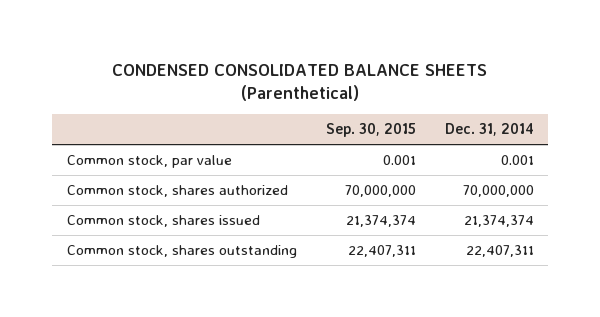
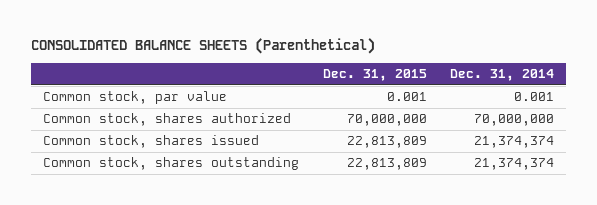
- CONDENSED CONSOLIDATED BALANCE SHEETS (Parenthetical)
+ CONSOLIDATED BALANCE SHEETS (Parenthetical)
- | Sep. 30, 2015 | Dec. 31, 2014
+ | Dec. 31, 2015 | Dec. 31, 2014
- Common stock, shares outstanding | 22,407,311 | 22,407,311
+ Common stock, shares outstanding | 22,813,809 | 21,374,374

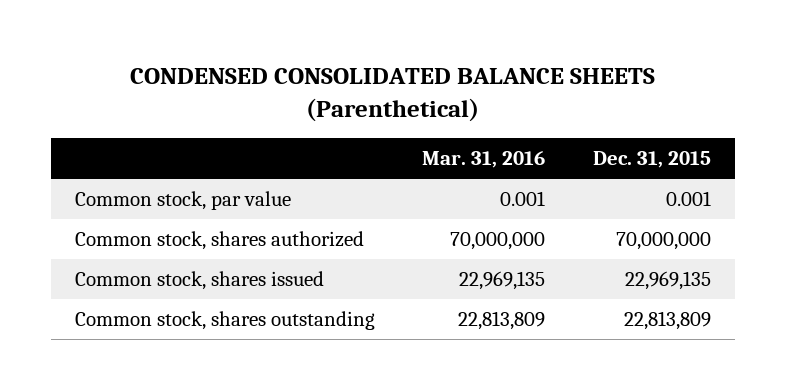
- CONSOLIDATED BALANCE SHEETS (Parenthetical)
+ CONDENSED CONSOLIDATED BALANCE SHEETS (Parenthetical)
- | Dec. 31, 2015 | Dec. 31, 2014
+ | Mar. 31, 2016 | Dec. 31, 2015
- Common stock, shares issued | 22,813,809 | 21,374,374
+ Common stock, shares issued | 22,969,135 | 22,969,135

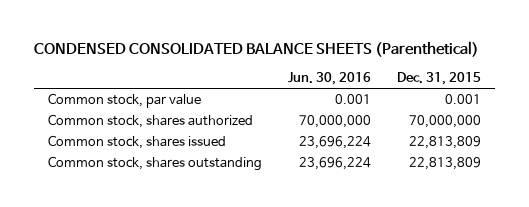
- | Mar. 31, 2016 | Dec. 31, 2015
+ | Jun. 30, 2016 | Dec. 31, 2015
- Common stock, shares issued | 22,969,135 | 22,969,135
+ Common stock, shares issued | 23,696,224 | 22,813,809

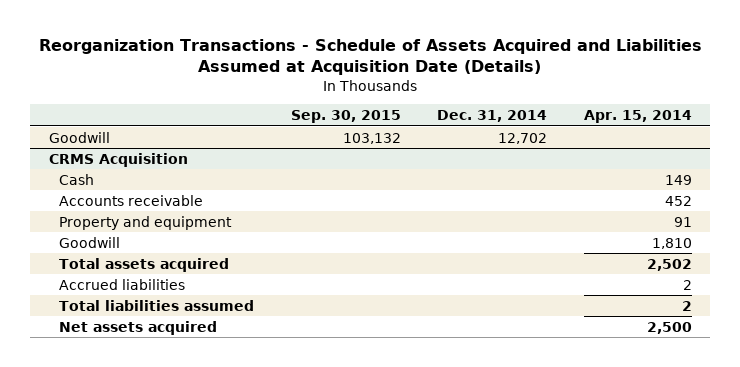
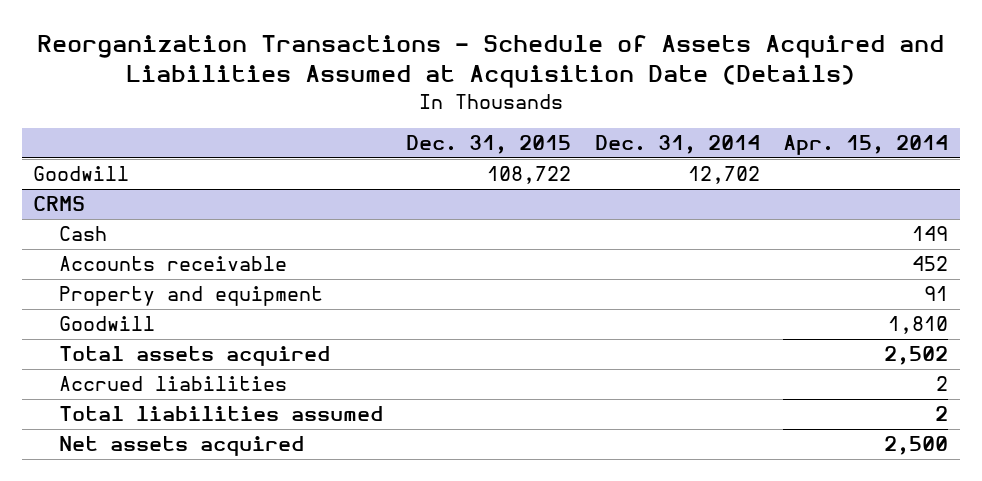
- | Sep. 30, 2015 | Dec. 31, 2014 | Apr. 15, 2014
+ | Dec. 31, 2015 | Dec. 31, 2014 | Apr. 15, 2014
- CRMS Acquisition
+ CRMS

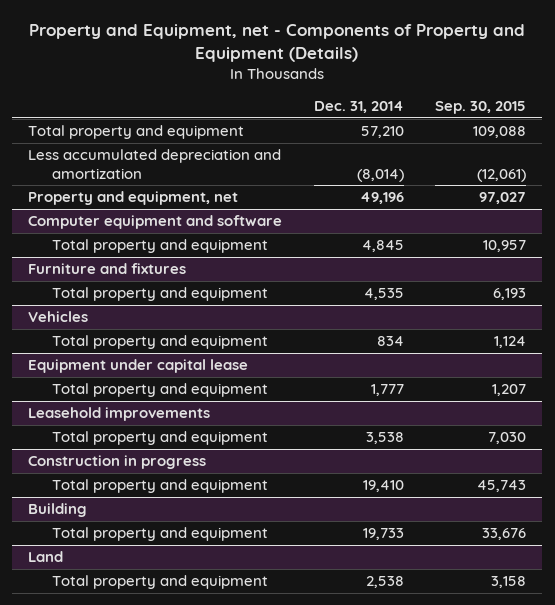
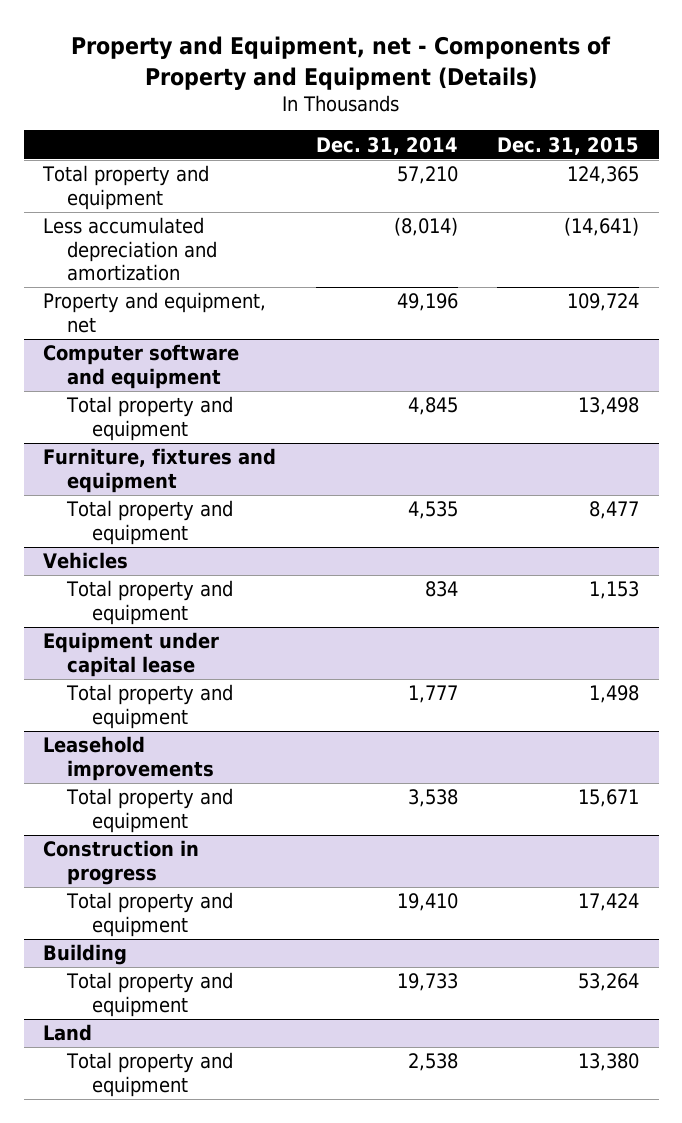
- | Dec. 31, 2014 | Sep. 30, 2015
+ | Dec. 31, 2014 | Dec. 31, 2015
- Computer equipment and software
+ Computer software and equipment
- Furniture and fixtures
+ Furniture, fixtures and equipment

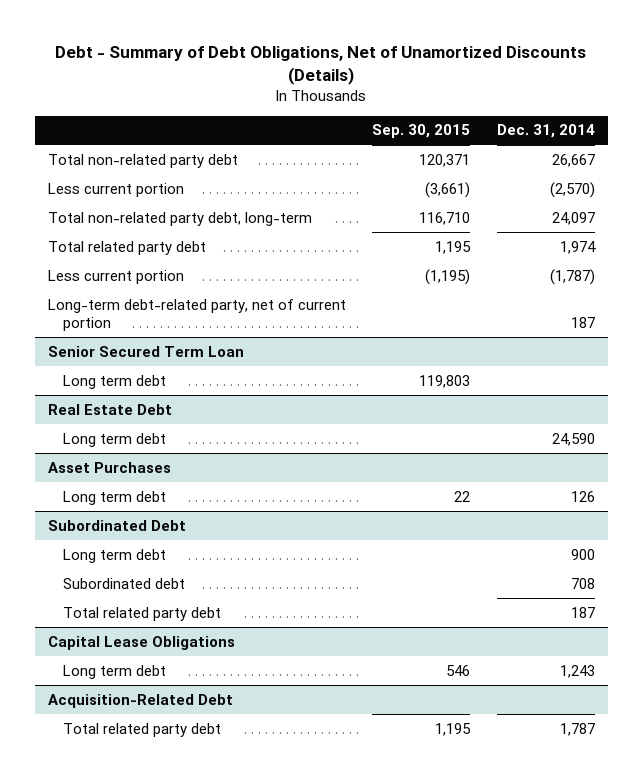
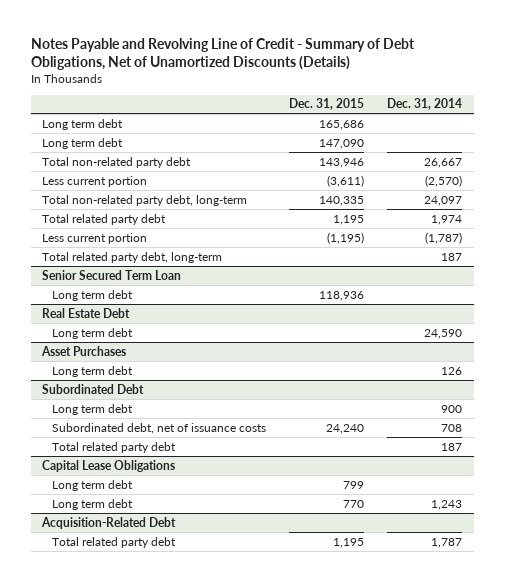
- Debt - Summary of Debt Obligations, Net of Unamortized Discounts (Details)
+ Notes Payable and Revolving Line of Credit - Summary of Debt Obligations, Net of Unamortized Discounts (Details)
- | Sep. 30, 2015 | Dec. 31, 2014
+ | Dec. 31, 2015 | Dec. 31, 2014
+ Long term debt | 165,686 |
+ Long term debt | 147,090 |
- Long-term debt-related party, net of current portion | | 187
+ Total related party debt, long-term | | 187
@ Subordinated Debt
- Subordinated debt | | 708
+ Subordinated debt, net of issuance costs | 24,240 | 708
@ Capital Lease Obligations
+ Long term debt | 799 |

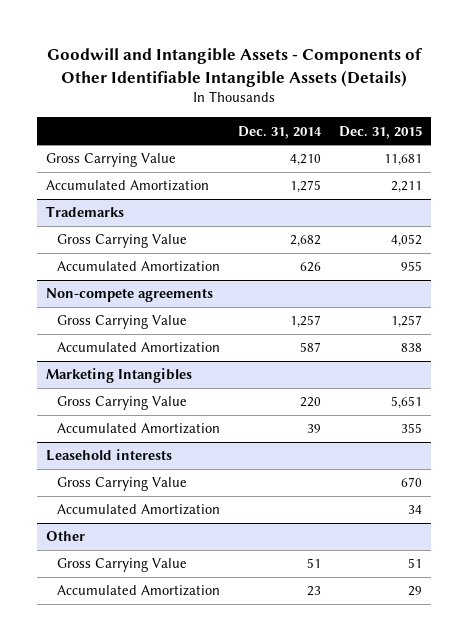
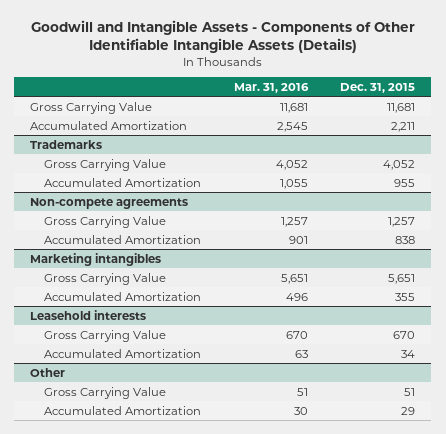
- | Dec. 31, 2014 | Dec. 31, 2015
+ | Mar. 31, 2016 | Dec. 31, 2015
- Marketing Intangibles
+ Marketing intangibles

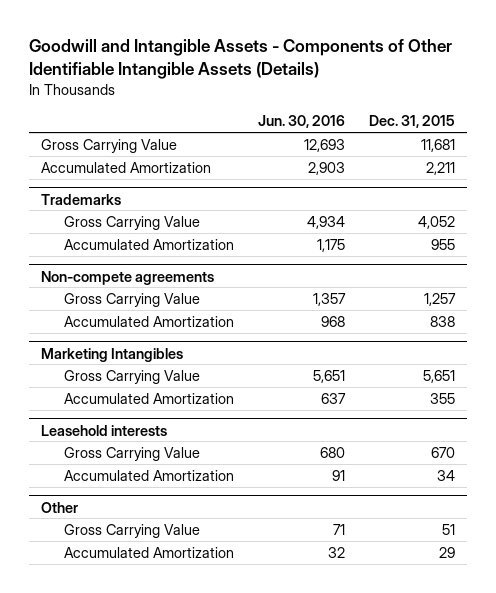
- | Mar. 31, 2016 | Dec. 31, 2015
+ | Jun. 30, 2016 | Dec. 31, 2015
- Marketing intangibles
+ Marketing Intangibles

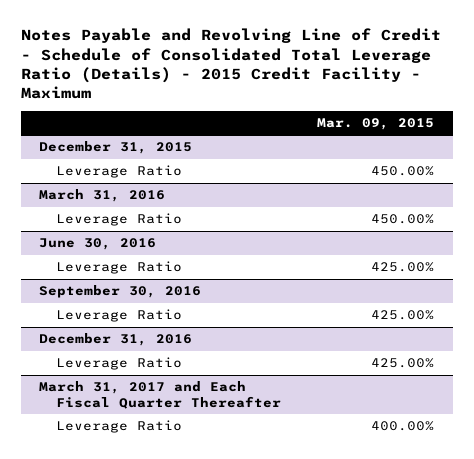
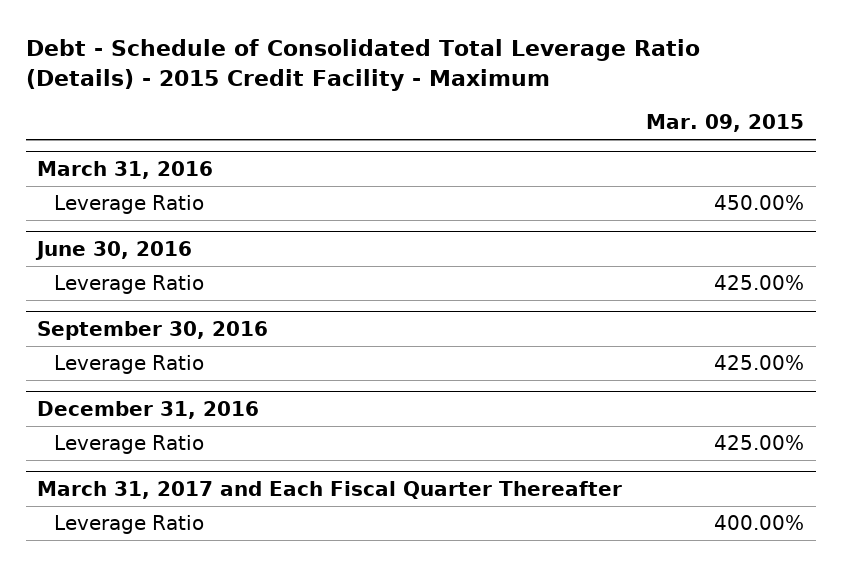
- Notes Payable and Revolving Line of Credit - Schedule of Consolidated Total Leverage Ratio (Details) - 2015 Credit Facility - Maximum
+ Debt - Schedule of Consolidated Total Leverage Ratio (Details) - 2015 Credit Facility - Maximum
- December 31, 2015
- Leverage Ratio | 450.00%

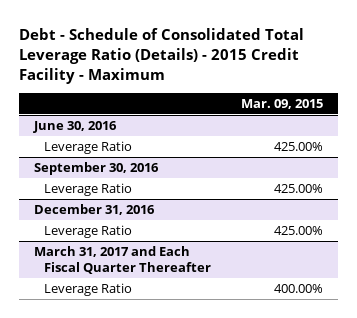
- March 31, 2016
- Leverage Ratio | 450.00%

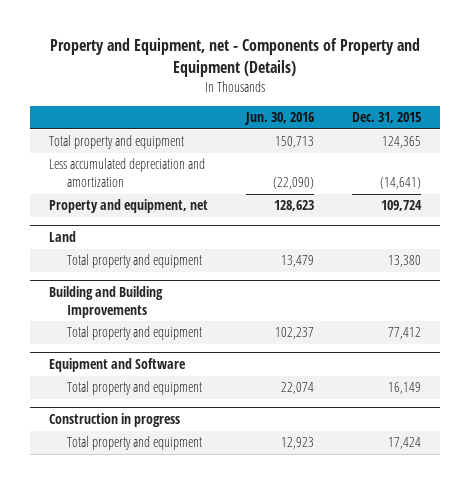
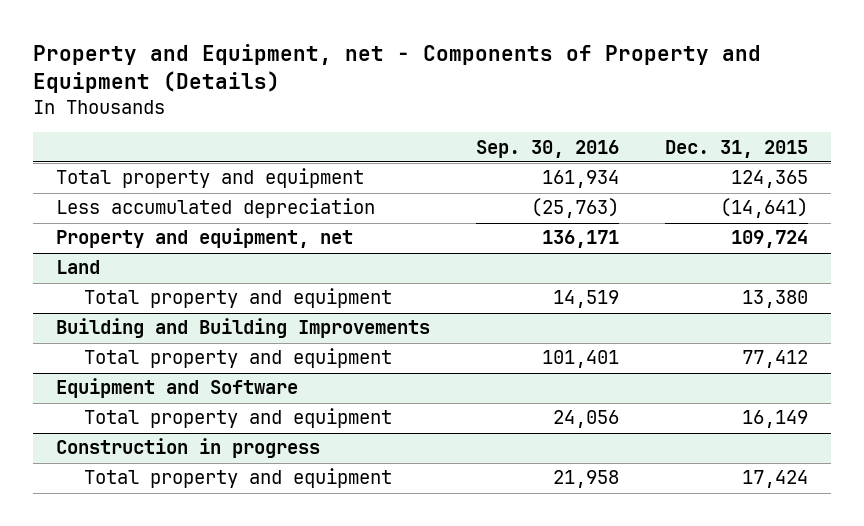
- | Jun. 30, 2016 | Dec. 31, 2015
+ | Sep. 30, 2016 | Dec. 31, 2015
- Less accumulated depreciation and amortization | (22,090) | (14,641)
+ Less accumulated depreciation | (25,763) | (14,641)

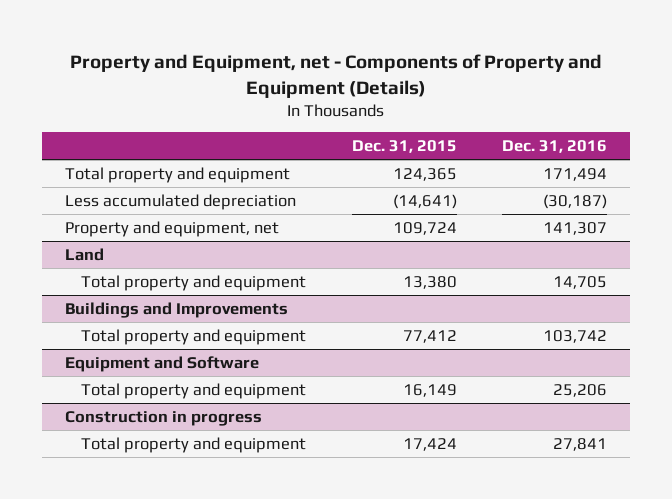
- | Sep. 30, 2016 | Dec. 31, 2015
+ | Dec. 31, 2015 | Dec. 31, 2016
- Building and Building Improvements
+ Buildings and Improvements

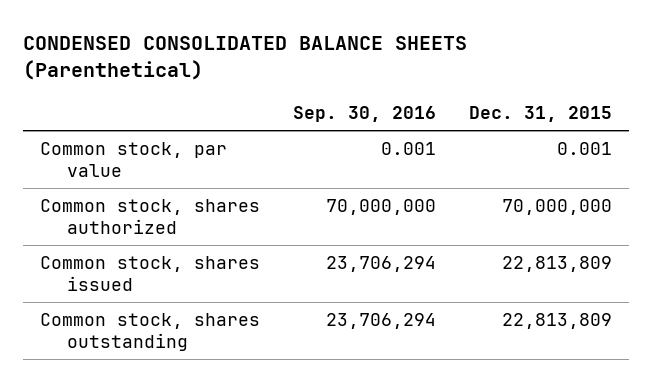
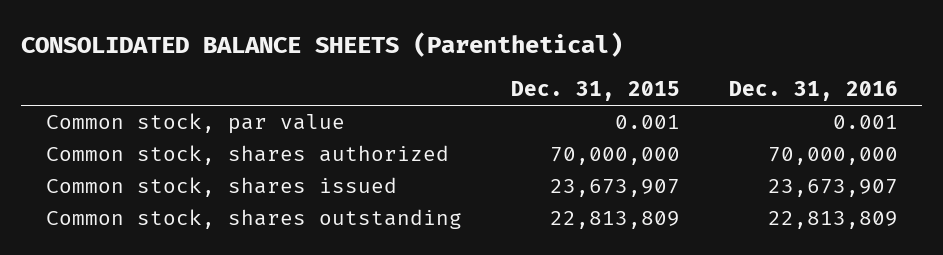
- CONDENSED CONSOLIDATED BALANCE SHEETS (Parenthetical)
+ CONSOLIDATED BALANCE SHEETS (Parenthetical)
- | Sep. 30, 2016 | Dec. 31, 2015
+ | Dec. 31, 2015 | Dec. 31, 2016
- Common stock, shares issued | 23,706,294 | 22,813,809
+ Common stock, shares issued | 23,673,907 | 23,673,907

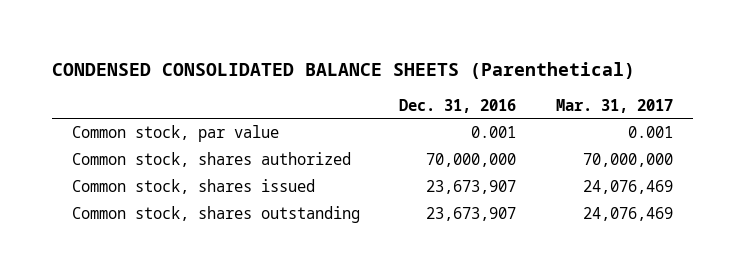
- CONSOLIDATED BALANCE SHEETS (Parenthetical)
+ CONDENSED CONSOLIDATED BALANCE SHEETS (Parenthetical)
- | Dec. 31, 2015 | Dec. 31, 2016
+ | Dec. 31, 2016 | Mar. 31, 2017
- Common stock, shares outstanding | 22,813,809 | 22,813,809
+ Common stock, shares outstanding | 23,673,907 | 24,076,469

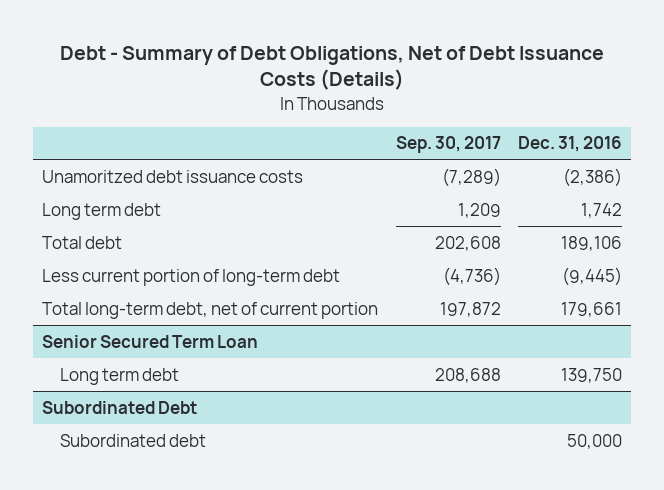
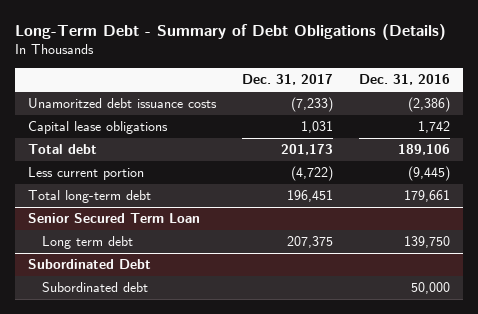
- Debt - Summary of Debt Obligations, Net of Debt Issuance Costs (Details)
+ Long-Term Debt - Summary of Debt Obligations (Details)
- | Sep. 30, 2017 | Dec. 31, 2016
+ | Dec. 31, 2017 | Dec. 31, 2016
- Long term debt | 1,209 | 1,742
+ Capital lease obligations | 1,031 | 1,742
- Less current portion of long-term debt | (4,736) | (9,445)
- Total long-term debt, net of current portion | 197,872 | 179,661
+ Less current portion | (4,722) | (9,445)
+ Total long-term debt | 196,451 | 179,661

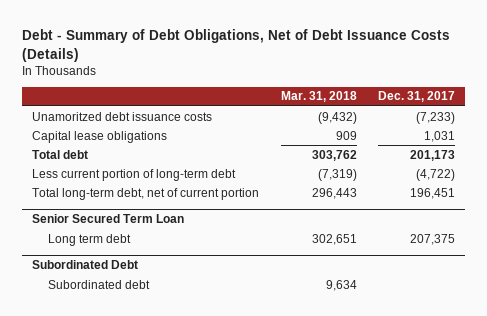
- Long-Term Debt - Summary of Debt Obligations (Details)
+ Debt - Summary of Debt Obligations, Net of Debt Issuance Costs (Details)
- | Dec. 31, 2017 | Dec. 31, 2016
+ | Mar. 31, 2018 | Dec. 31, 2017
- Less current portion | (4,722) | (9,445)
- Total long-term debt | 196,451 | 179,661
+ Less current portion of long-term debt | (7,319) | (4,722)
+ Total long-term debt, net of current portion | 296,443 | 196,451

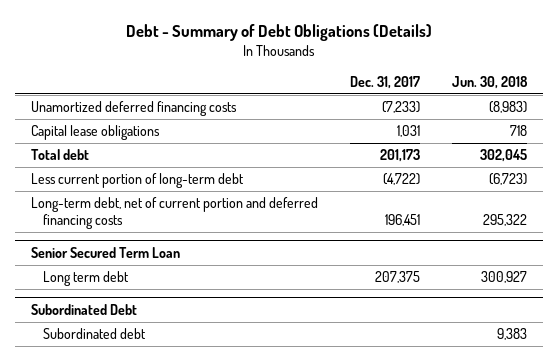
- Debt - Summary of Debt Obligations, Net of Debt Issuance Costs (Details)
+ Debt - Summary of Debt Obligations (Details)
- | Mar. 31, 2018 | Dec. 31, 2017
+ | Dec. 31, 2017 | Jun. 30, 2018
- Unamoritzed debt issuance costs | (9,432) | (7,233)
+ Unamortized deferred financing costs | (7,233) | (8,983)
- Total long-term debt, net of current portion | 296,443 | 196,451
+ Long-term debt, net of current portion and deferred financing costs | 196,451 | 295,322

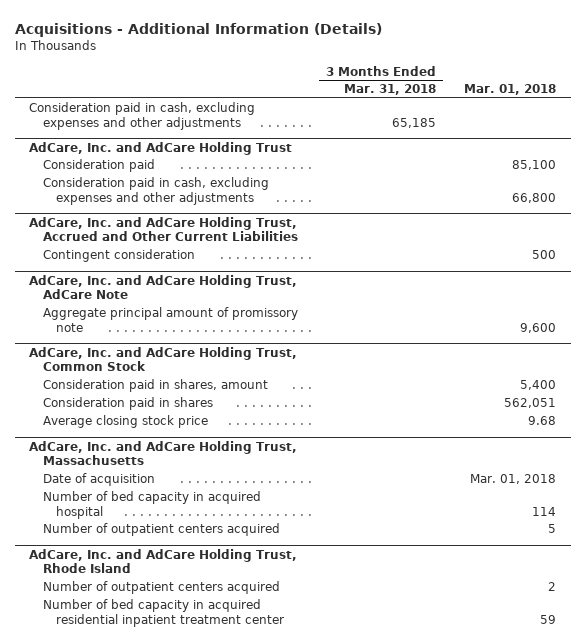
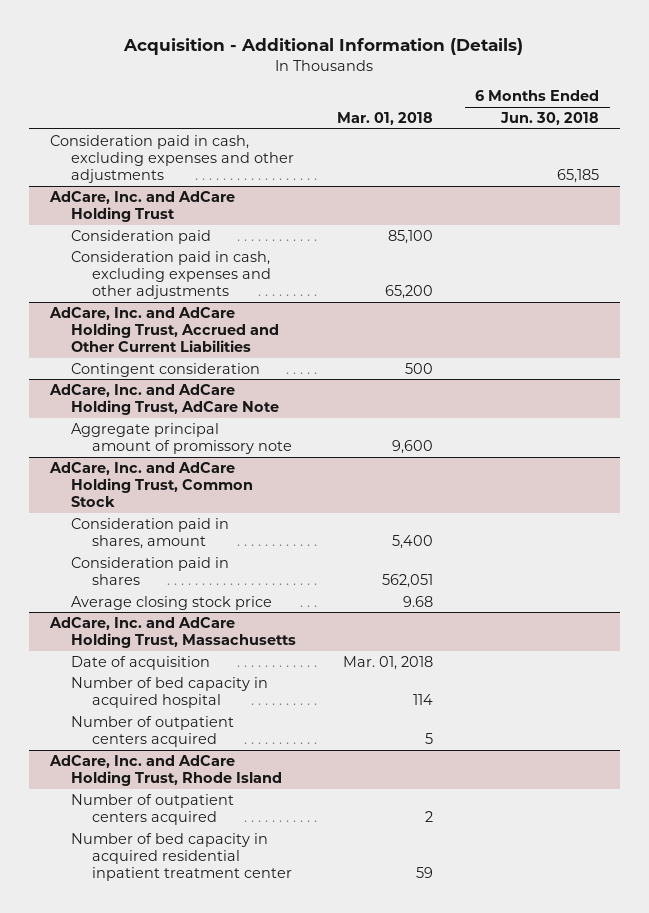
- Acquisitions - Additional Information (Details)
+ Acquisition - Additional Information (Details)
- | 3 Months Ended Mar. 31, 2018 | Mar. 01, 2018
+ | Mar. 01, 2018 | 6 Months Ended Jun. 30, 2018
@ AdCare, Inc. and AdCare Holding Trust
- Consideration paid in cash, excluding expenses and other adjustments | | 66,800
+ Consideration paid in cash, excluding expenses and other adjustments | 65,200 |

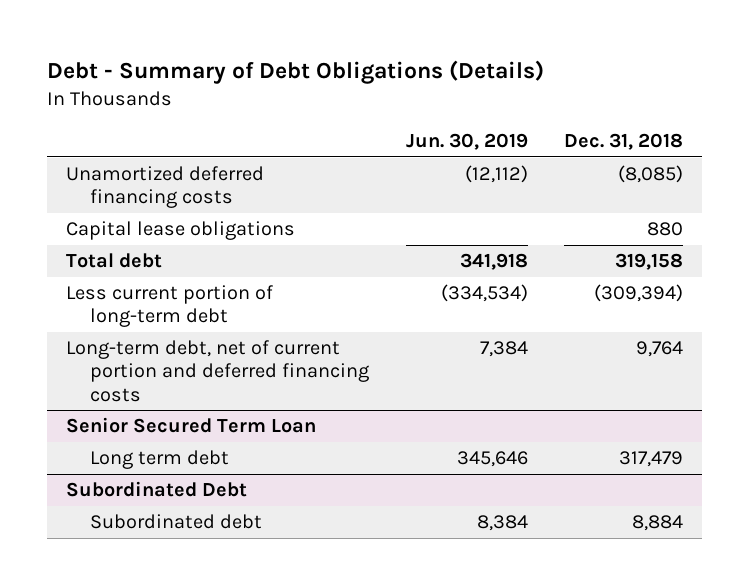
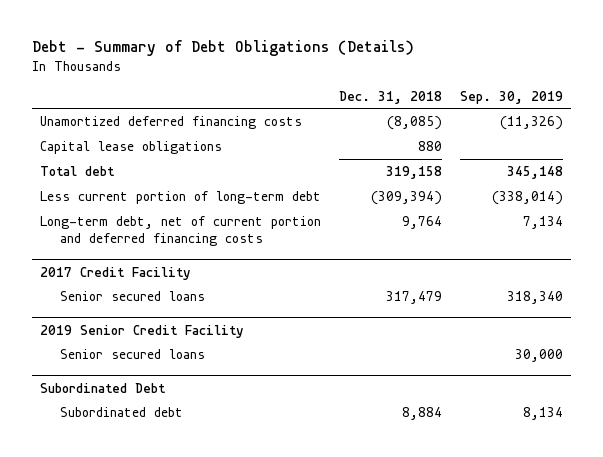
- | Jun. 30, 2019 | Dec. 31, 2018
+ | Dec. 31, 2018 | Sep. 30, 2019
- Senior Secured Term Loan
- Long term debt | 345,646 | 317,479
+ 2017 Credit Facility
+ Senior secured loans | 317,479 | 318,340
+ 2019 Senior Credit Facility
+ Senior secured loans | | 30,000

